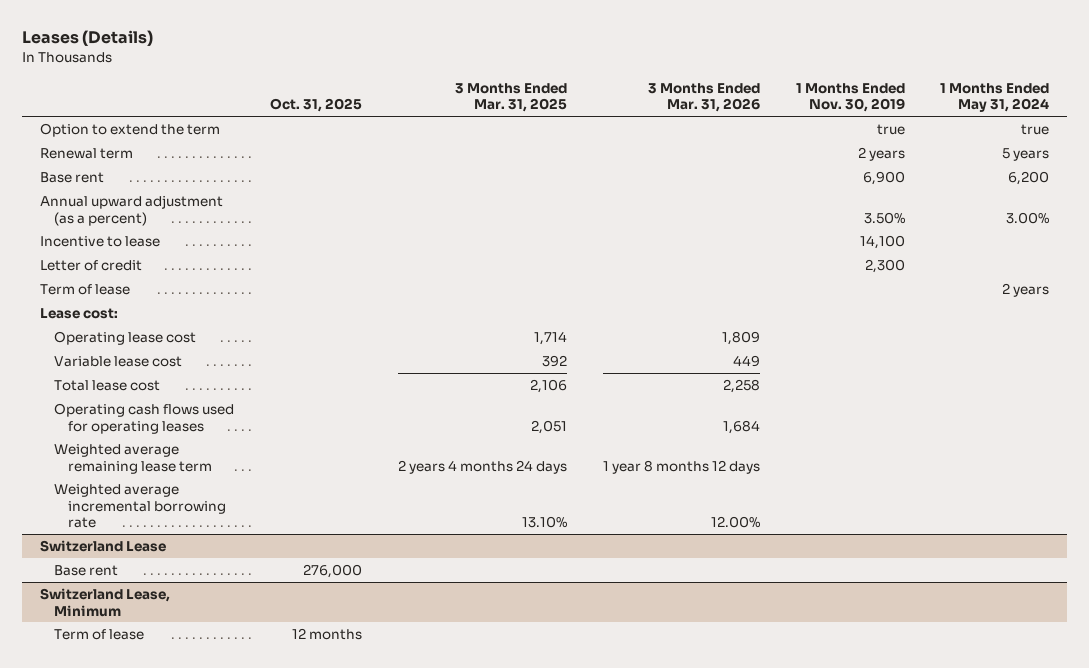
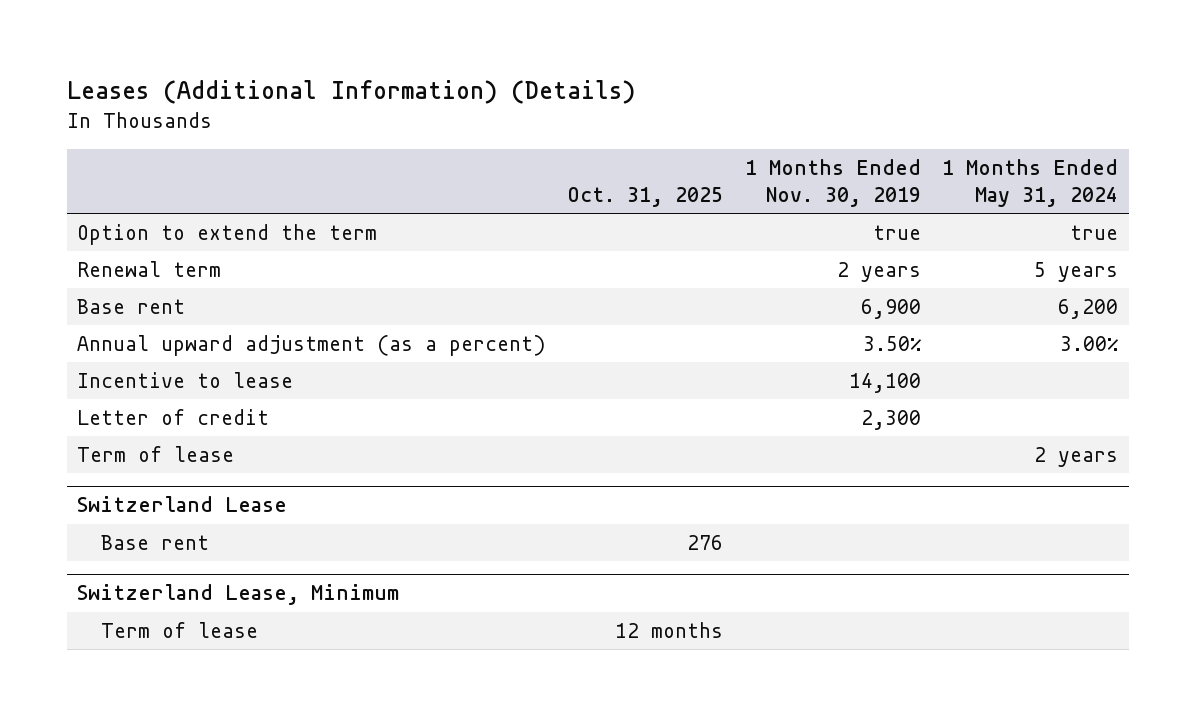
- Leases (Details)
+ Leases (Additional Information) (Details)
- | Oct. 31, 2025 | 3 Months Ended Mar. 31, 2025 | 3 Months Ended Mar. 31, 2026 | 1 Months Ended Nov. 30, 2019 | 1 Months Ended May 31, 2024
+ | Oct. 31, 2025 | 1 Months Ended Nov. 30, 2019 | 1 Months Ended May 31, 2024
- Lease cost:
- Operating lease cost | | 1,714 | 1,809 | |
- Variable lease cost | | 392 | 449 | |
- Total lease cost | | 2,106 | 2,258 | |
- Operating cash flows used for operating leases | | 2,051 | 1,684 | |
- Weighted average remaining lease term | | 2 years 4 months 24 days | 1 year 8 months 12 days | |
- Weighted average incremental borrowing rate | | 13.10% | 12.00% | |
@ Switzerland Lease
- Base rent | 276,000 | | | |
+ Base rent | 276 | |

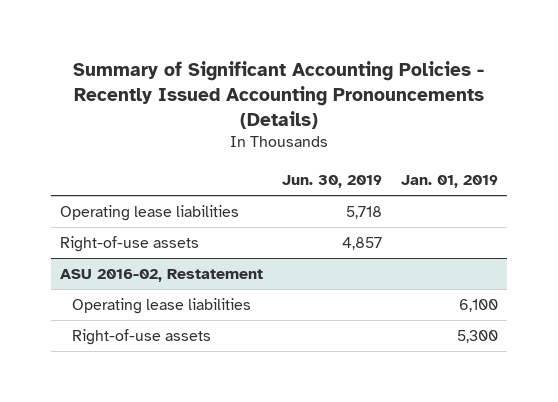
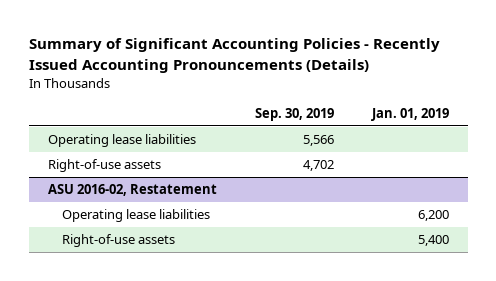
- | Jun. 30, 2019 | Jan. 01, 2019
+ | Sep. 30, 2019 | Jan. 01, 2019
@ ASU 2016-02, Restatement
- Operating lease liabilities | | 6,100
- Right-of-use assets | | 5,300
+ Operating lease liabilities | | 6,200
+ Right-of-use assets | | 5,400

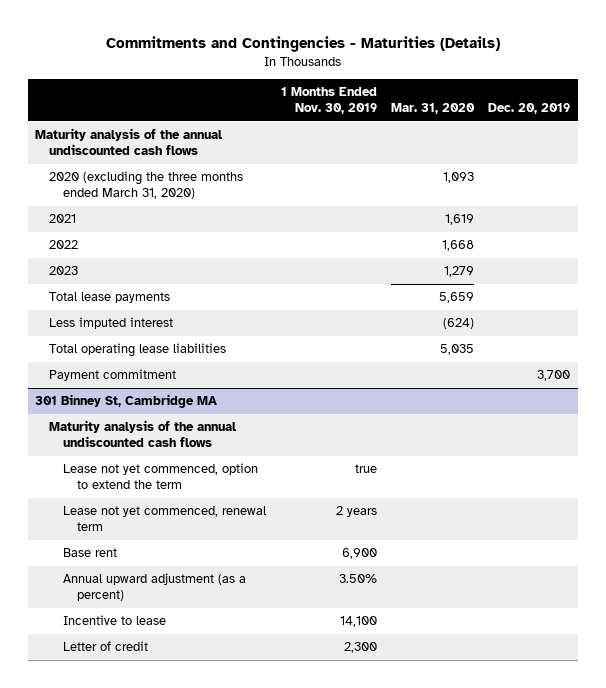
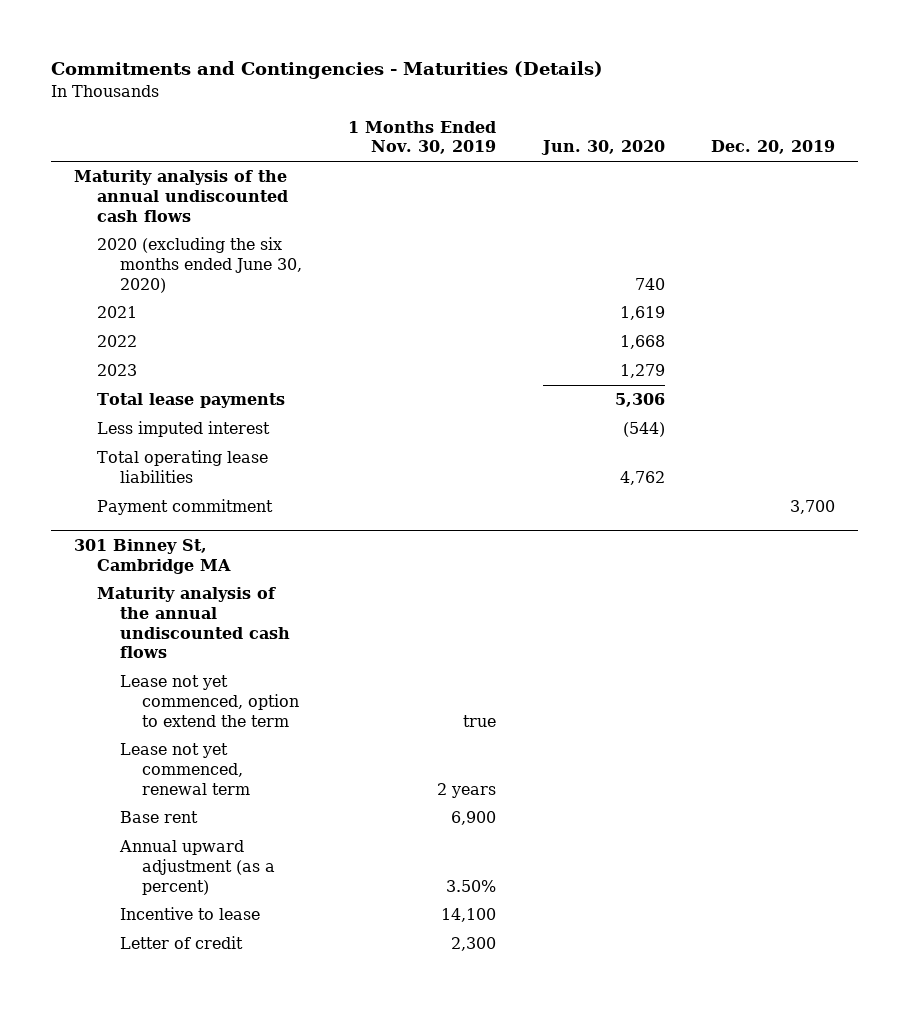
- | 1 Months Ended Nov. 30, 2019 | Mar. 31, 2020 | Dec. 20, 2019
+ | 1 Months Ended Nov. 30, 2019 | Jun. 30, 2020 | Dec. 20, 2019
- 2020 (excluding the three months ended March 31, 2020) | | 1,093 |
+ 2020 (excluding the six months ended June 30, 2020) | | 740 |

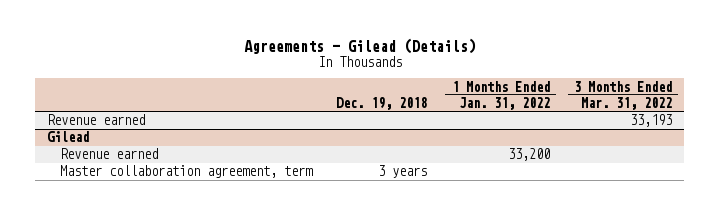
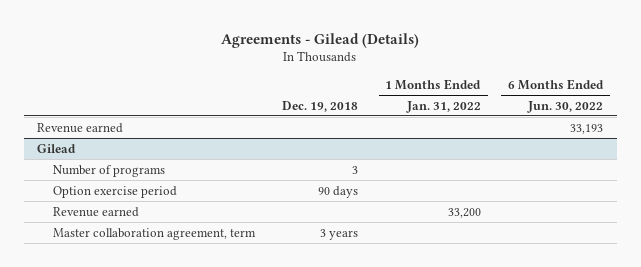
- | Dec. 19, 2018 | 1 Months Ended Jan. 31, 2022 | 3 Months Ended Mar. 31, 2022
+ | Dec. 19, 2018 | 1 Months Ended Jan. 31, 2022 | 6 Months Ended Jun. 30, 2022
@ Gilead
+ Number of programs | 3 | |
+ Option exercise period | 90 days | |

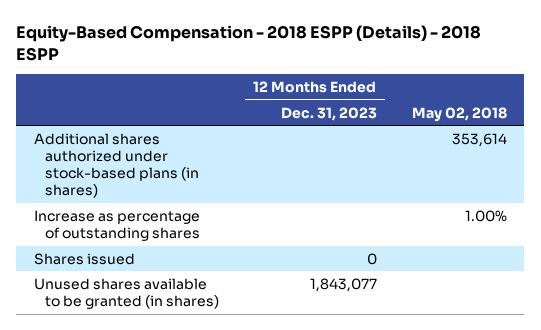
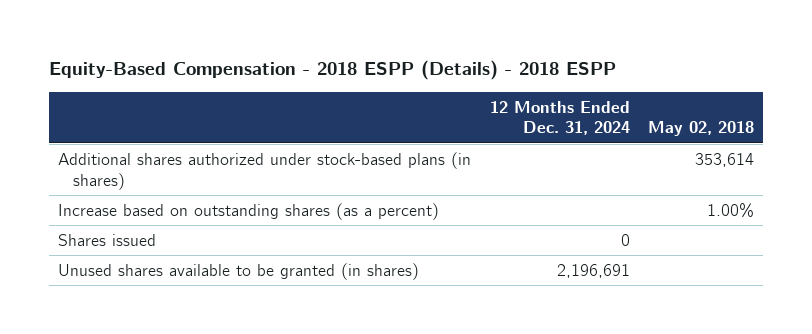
- | 12 Months Ended Dec. 31, 2023 | May 02, 2018
+ | 12 Months Ended Dec. 31, 2024 | May 02, 2018
- Increase as percentage of outstanding shares | | 1.00%
+ Increase based on outstanding shares (as a percent) | | 1.00%

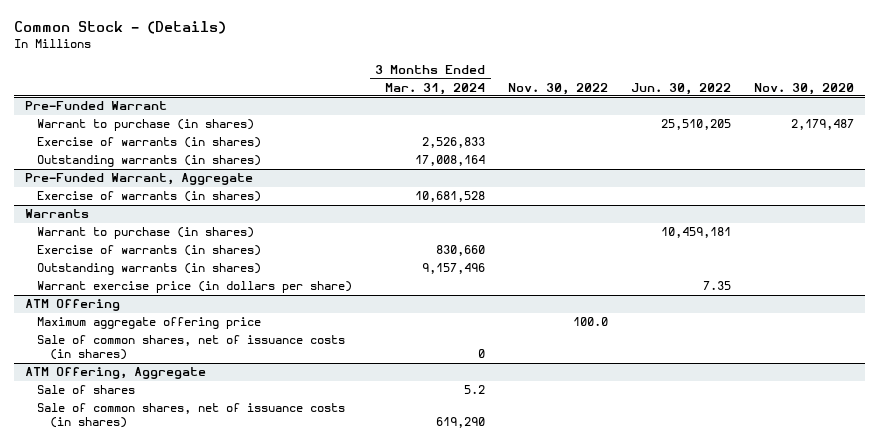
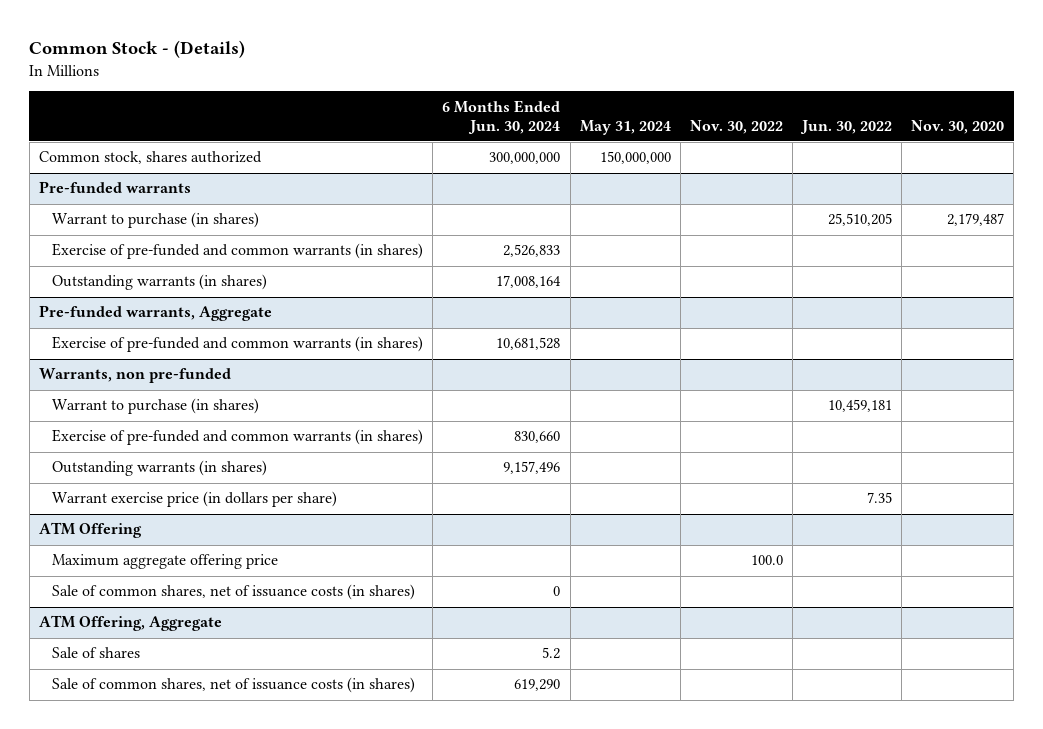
- | 3 Months Ended Mar. 31, 2024 | Nov. 30, 2022 | Jun. 30, 2022 | Nov. 30, 2020
+ | 6 Months Ended Jun. 30, 2024 | May 31, 2024 | Nov. 30, 2022 | Jun. 30, 2022 | Nov. 30, 2020
- Pre-Funded Warrant
+ Common stock, shares authorized | 300,000,000 | 150,000,000 | | |
+ Pre-funded warrants
- Exercise of warrants (in shares) | 2,526,833 | | |
+ Exercise of pre-funded and common warrants (in shares) | 2,526,833 | | | |
- Pre-Funded Warrant, Aggregate
- Exercise of warrants (in shares) | 10,681,528 | | |
- Warrants
+ Pre-funded warrants, Aggregate
+ Exercise of pre-funded and common warrants (in shares) | 10,681,528 | | | |
+ Warrants, non pre-funded
- Exercise of warrants (in shares) | 830,660 | | |
+ Exercise of pre-funded and common warrants (in shares) | 830,660 | | | |

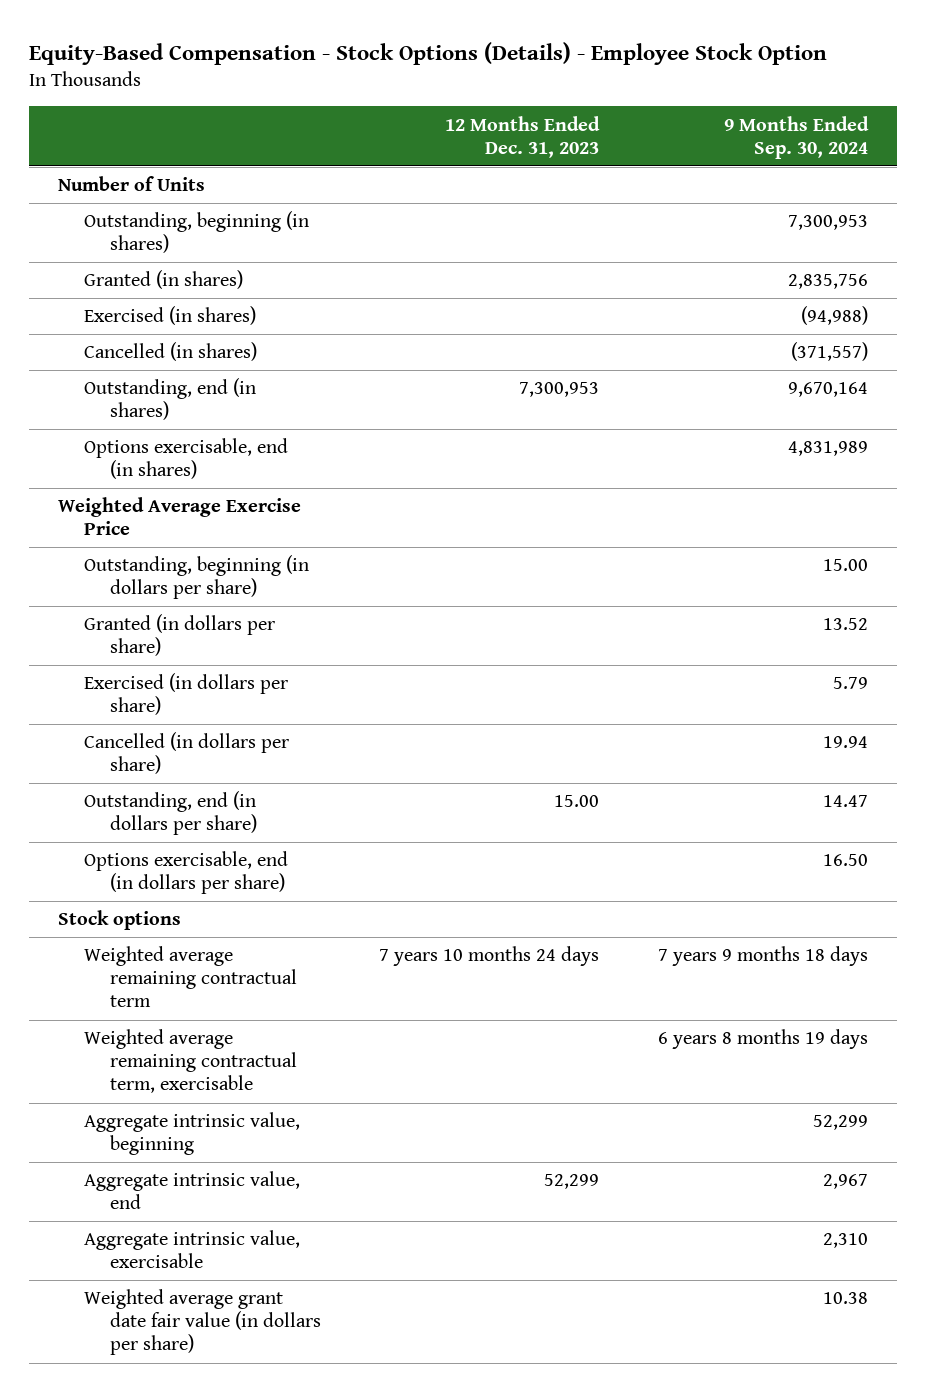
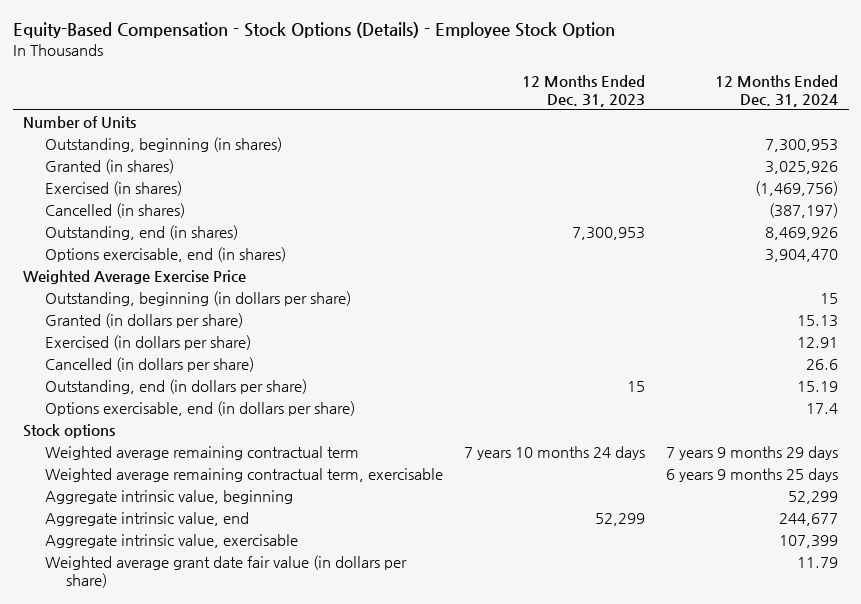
- | 12 Months Ended Dec. 31, 2023 | 9 Months Ended Sep. 30, 2024
+ | 12 Months Ended Dec. 31, 2023 | 12 Months Ended Dec. 31, 2024
- Outstanding, end (in dollars per share) | 15.00 | 14.47
+ Outstanding, end (in dollars per share) | 15 | 15.19

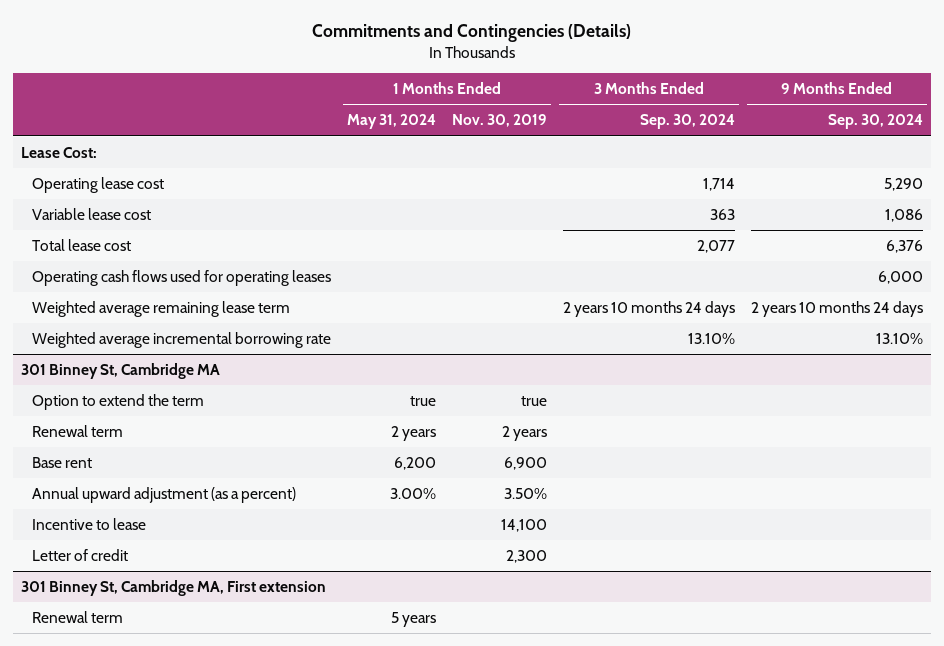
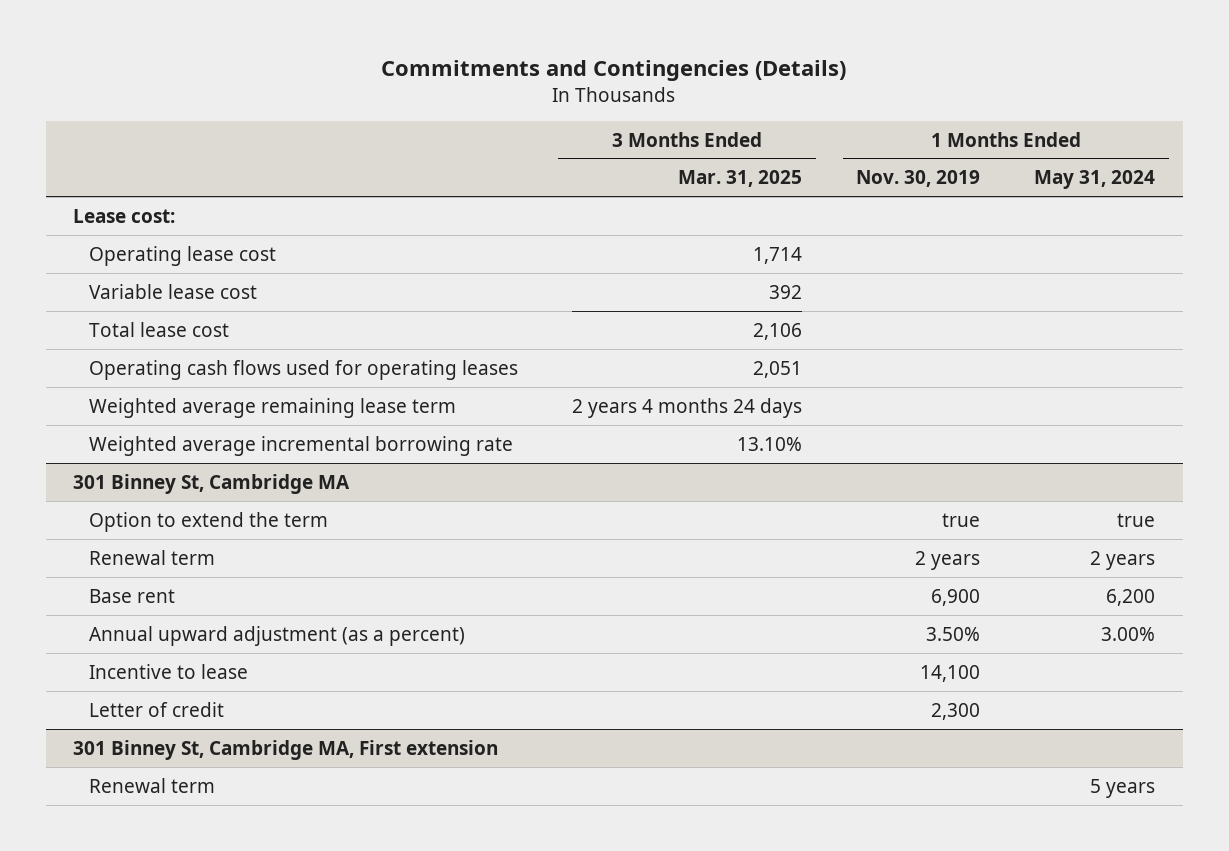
- | 1 Months Ended May 31, 2024 | 1 Months Ended Nov. 30, 2019 | 3 Months Ended Sep. 30, 2024 | 9 Months Ended Sep. 30, 2024
+ | 3 Months Ended Mar. 31, 2025 | 1 Months Ended Nov. 30, 2019 | 1 Months Ended May 31, 2024
- Lease Cost:
+ Lease cost:

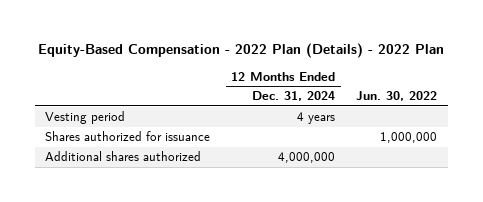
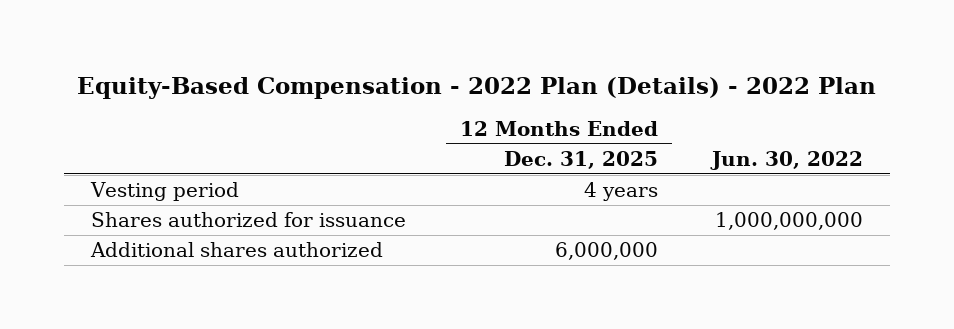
- | 12 Months Ended Dec. 31, 2024 | Jun. 30, 2022
+ | 12 Months Ended Dec. 31, 2025 | Jun. 30, 2022
- Shares authorized for issuance | | 1,000,000
+ Shares authorized for issuance | | 1,000,000,000

